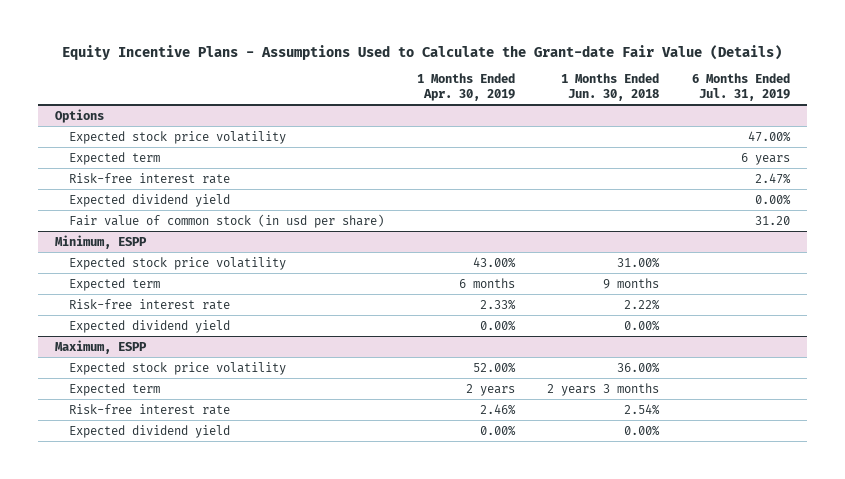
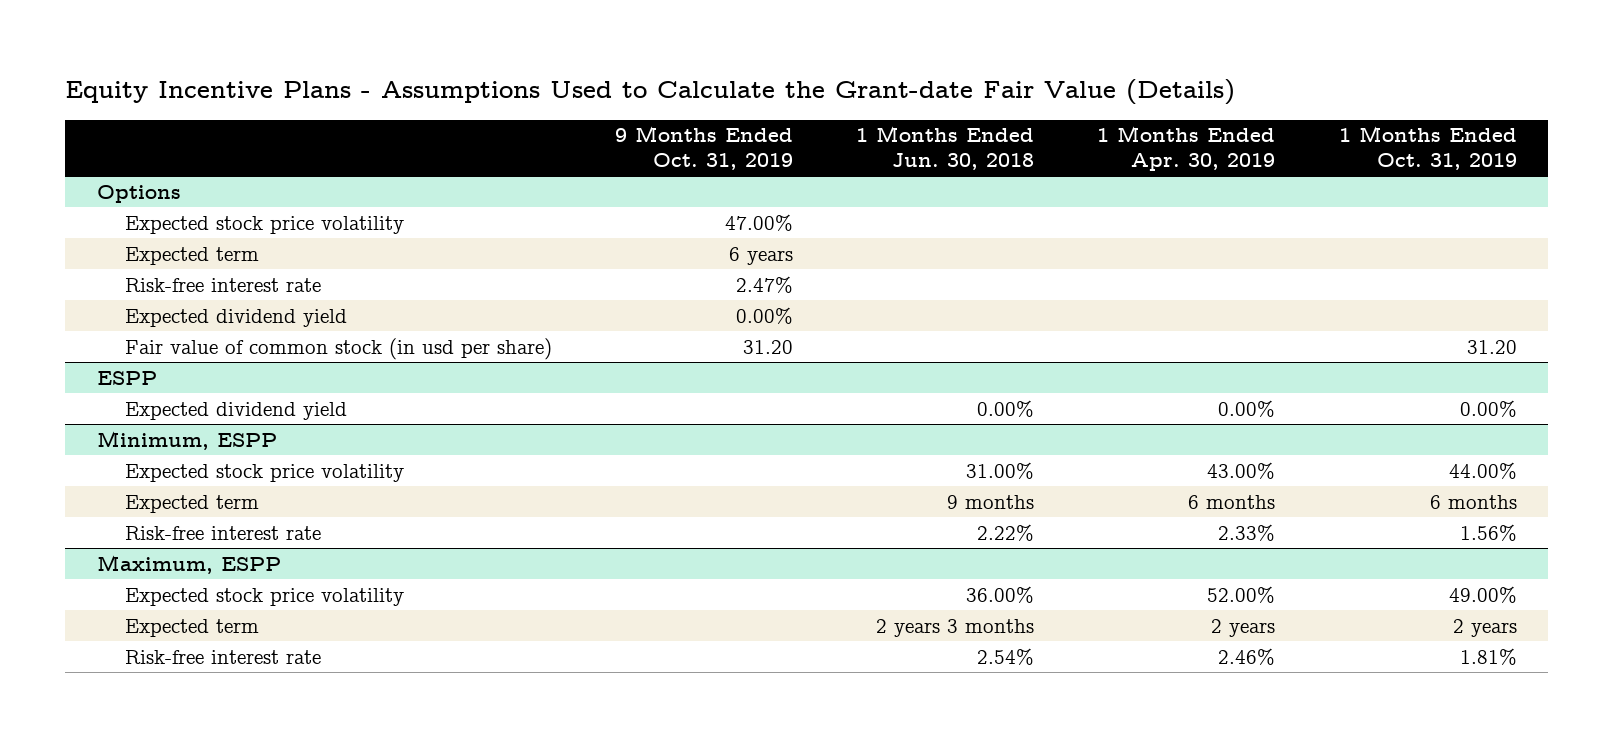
- | 1 Months Ended Apr. 30, 2019 | 1 Months Ended Jun. 30, 2018 | 6 Months Ended Jul. 31, 2019
+ | 9 Months Ended Oct. 31, 2019 | 1 Months Ended Jun. 30, 2018 | 1 Months Ended Apr. 30, 2019 | 1 Months Ended Oct. 31, 2019
+ ESPP
+ Expected dividend yield | | 0.00% | 0.00% | 0.00%
@ Minimum, ESPP
- Expected dividend yield | 0.00% | 0.00% |
@ Maximum, ESPP
- Expected dividend yield | 0.00% | 0.00% |

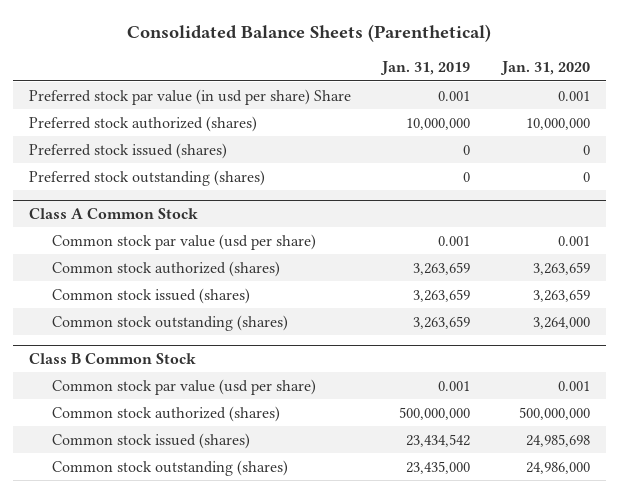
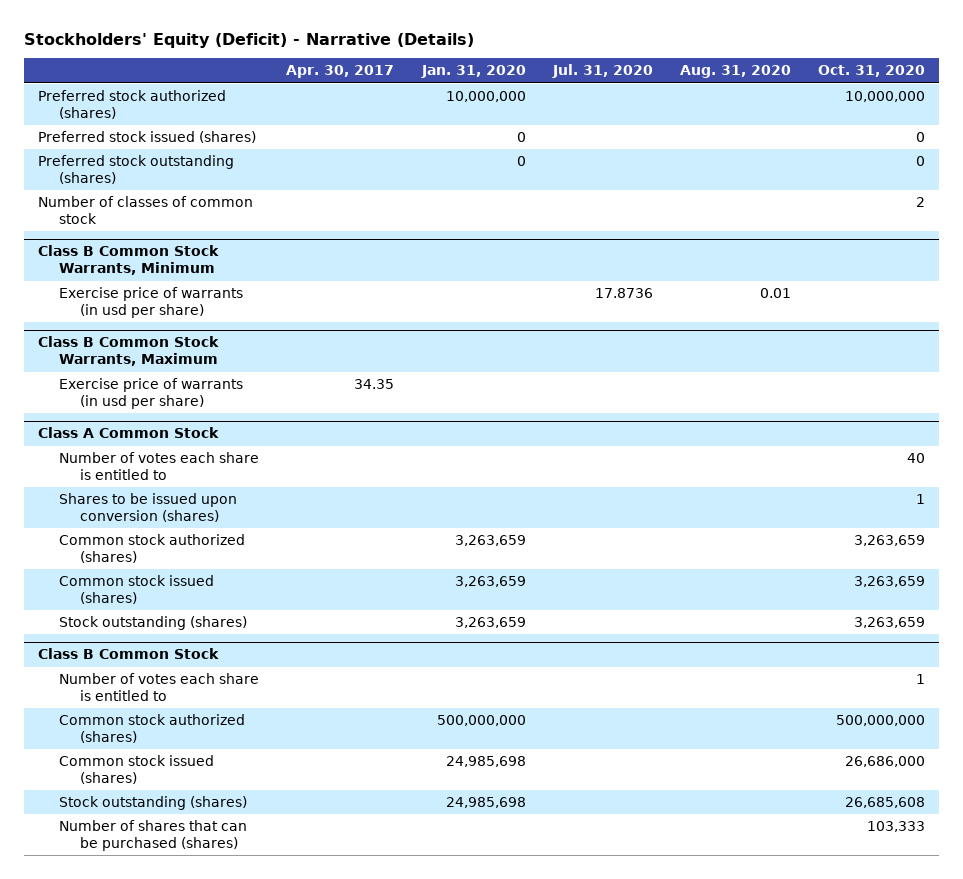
- Consolidated Balance Sheets (Parenthetical)
+ Stockholders' Equity (Deficit) - Narrative (Details)
- | Jan. 31, 2019 | Jan. 31, 2020
+ | Apr. 30, 2017 | Jan. 31, 2020 | Jul. 31, 2020 | Aug. 31, 2020 | Oct. 31, 2020
- Preferred stock par value (in usd per share) Share | 0.001 | 0.001
+ Number of classes of common stock | | | | | 2
+ Class B Common Stock Warrants, Minimum
+ Exercise price of warrants (in usd per share) | | | 17.8736 | 0.01 |
+ Class B Common Stock Warrants, Maximum
+ Exercise price of warrants (in usd per share) | 34.35 | | | |
@ Class A Common Stock
- Common stock par value (usd per share) | 0.001 | 0.001
+ Number of votes each share is entitled to | | | | | 40
+ Shares to be issued upon conversion (shares) | | | | | 1
- Common stock outstanding (shares) | 3,263,659 | 3,264,000
+ Stock outstanding (shares) | | 3,263,659 | | | 3,263,659
@ Class B Common Stock
- Common stock par value (usd per share) | 0.001 | 0.001
+ Number of votes each share is entitled to | | | | | 1
- Common stock outstanding (shares) | 23,435,000 | 24,986,000
+ Stock outstanding (shares) | | 24,985,698 | | | 26,685,608
+ Number of shares that can be purchased (shares) | | | | | 103,333

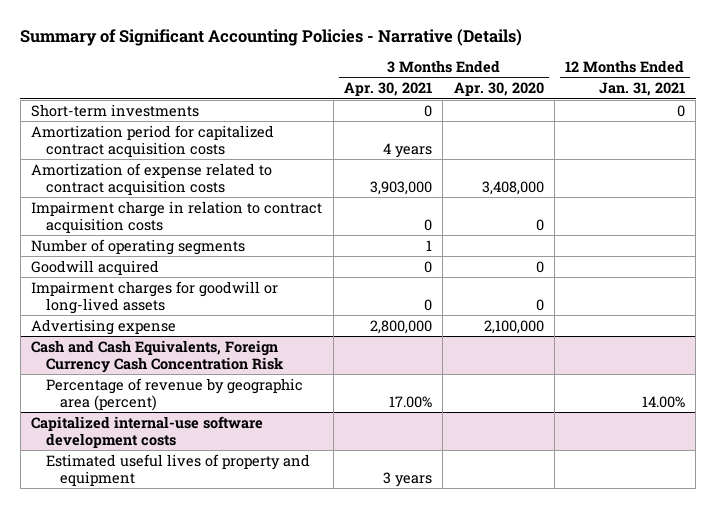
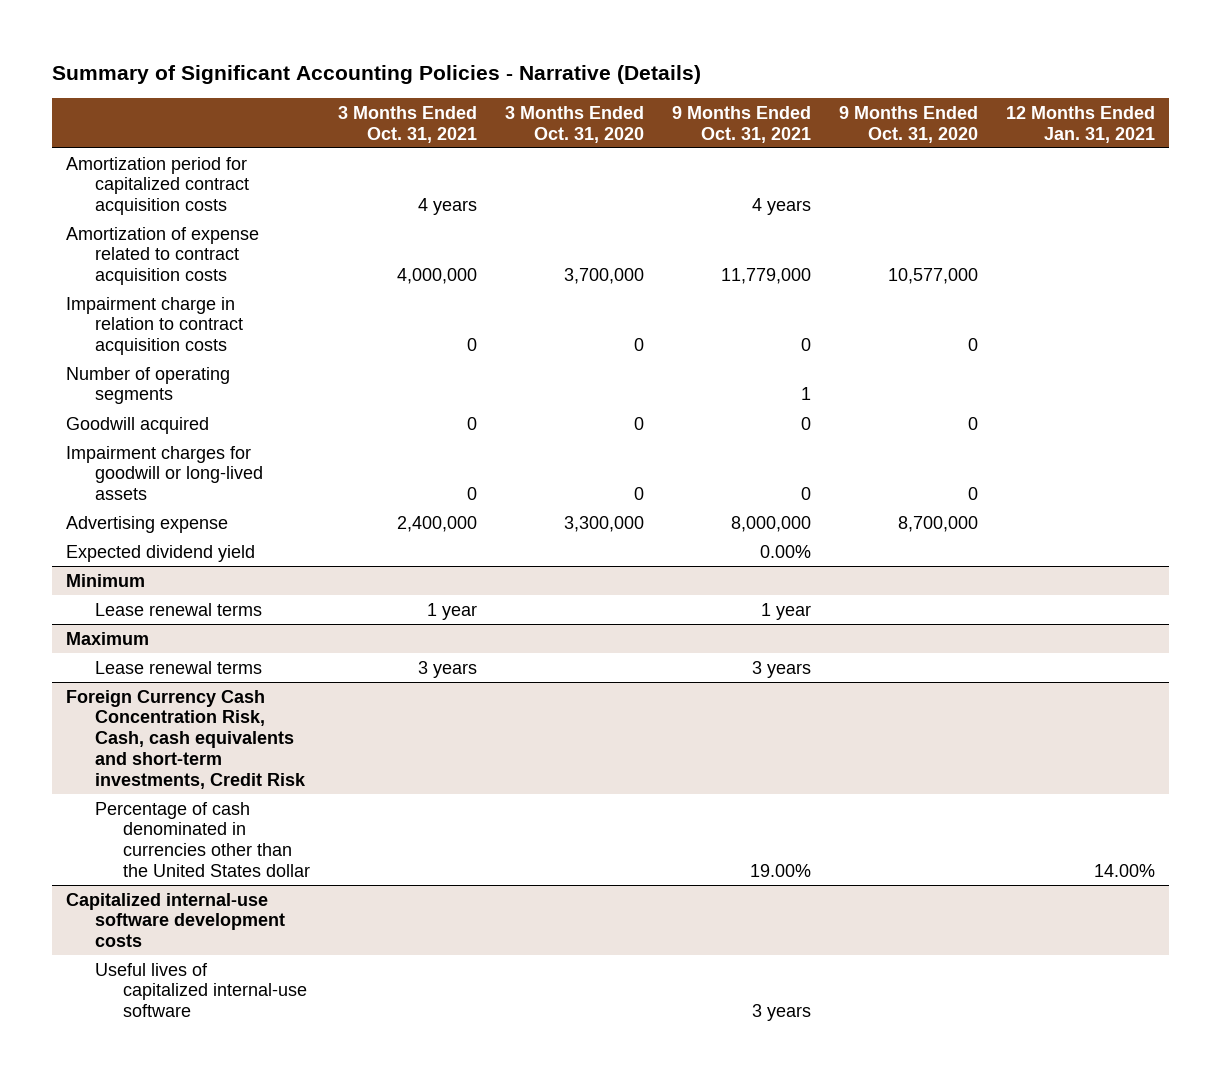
- | 3 Months Ended Apr. 30, 2021 | 3 Months Ended Apr. 30, 2020 | 12 Months Ended Jan. 31, 2021
+ | 3 Months Ended Oct. 31, 2021 | 3 Months Ended Oct. 31, 2020 | 9 Months Ended Oct. 31, 2021 | 9 Months Ended Oct. 31, 2020 | 12 Months Ended Jan. 31, 2021
- Short-term investments | 0 | | 0
- Cash and Cash Equivalents, Foreign Currency Cash Concentration Risk
- Percentage of revenue by geographic area (percent) | 17.00% | | 14.00%
+ Expected dividend yield | | | 0.00% | |
+ Minimum
+ Lease renewal terms | 1 year | | 1 year | |
+ Maximum
+ Lease renewal terms | 3 years | | 3 years | |
+ Foreign Currency Cash Concentration Risk, Cash, cash equivalents and short-term investments, Credit Risk
+ Percentage of cash denominated in currencies other than the United States dollar | | | 19.00% | | 14.00%
@ Capitalized internal-use software development costs
- Estimated useful lives of property and equipment | 3 years | |
+ Useful lives of capitalized internal-use software | | | 3 years | |

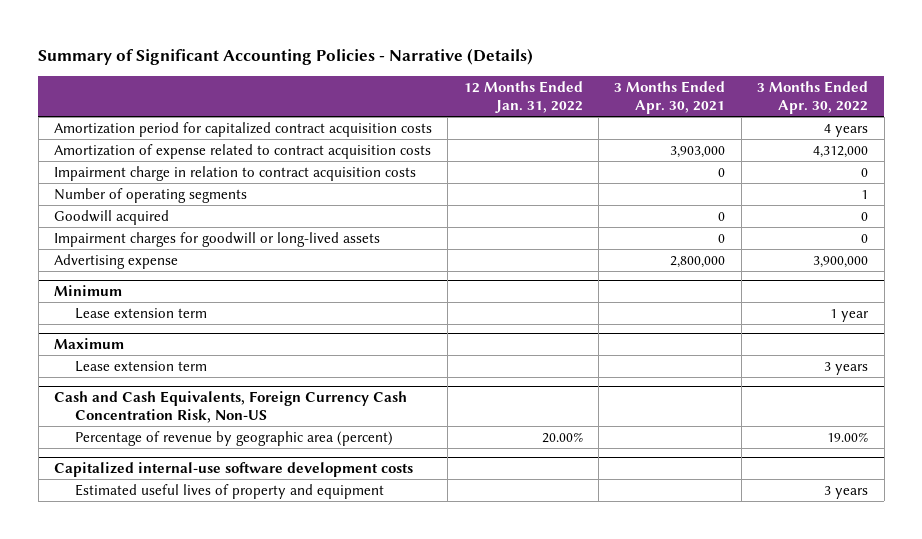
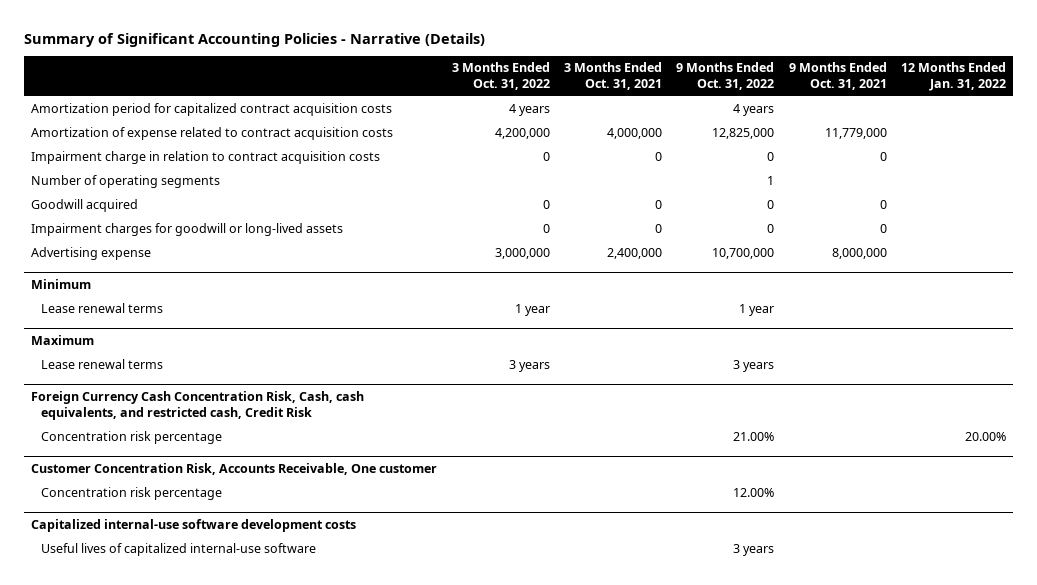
- | 12 Months Ended Jan. 31, 2022 | 3 Months Ended Apr. 30, 2021 | 3 Months Ended Apr. 30, 2022
+ | 3 Months Ended Oct. 31, 2022 | 3 Months Ended Oct. 31, 2021 | 9 Months Ended Oct. 31, 2022 | 9 Months Ended Oct. 31, 2021 | 12 Months Ended Jan. 31, 2022
@ Minimum
- Lease extension term | | | 1 year
+ Lease renewal terms | 1 year | | 1 year | |
@ Maximum
- Lease extension term | | | 3 years
- Cash and Cash Equivalents, Foreign Currency Cash Concentration Risk, Non-US
- Percentage of revenue by geographic area (percent) | 20.00% | | 19.00%
@ Maximum
+ Lease renewal terms | 3 years | | 3 years | |
+ Foreign Currency Cash Concentration Risk, Cash, cash equivalents, and restricted cash, Credit Risk
+ Concentration risk percentage | | | 21.00% | | 20.00%
+ Customer Concentration Risk, Accounts Receivable, One customer
+ Concentration risk percentage | | | 12.00% | |
@ Capitalized internal-use software development costs
- Estimated useful lives of property and equipment | | | 3 years
+ Useful lives of capitalized internal-use software | | | 3 years | |

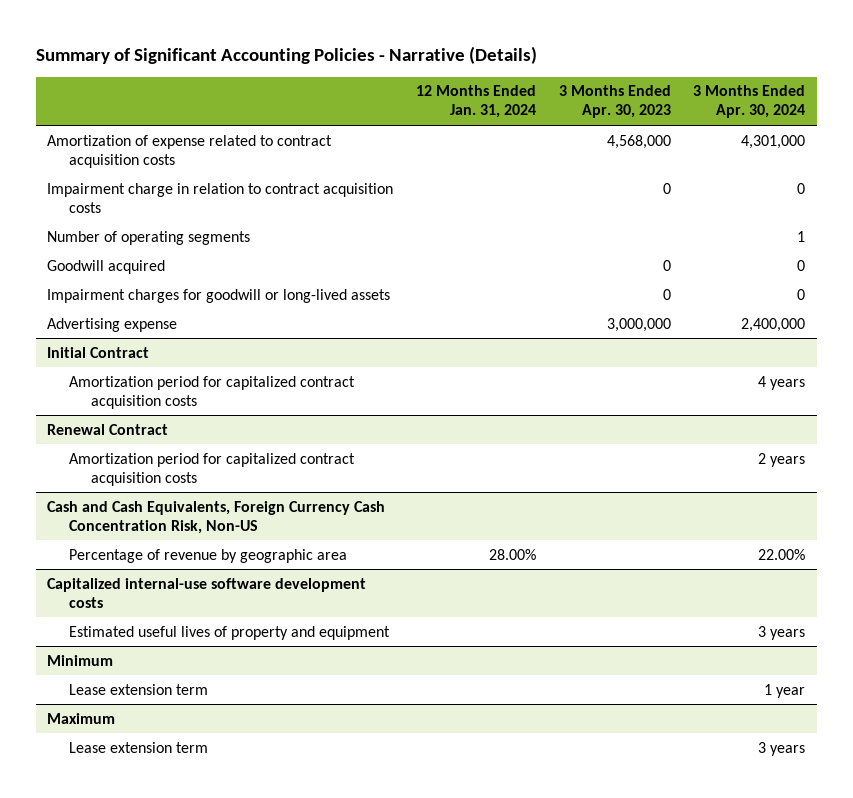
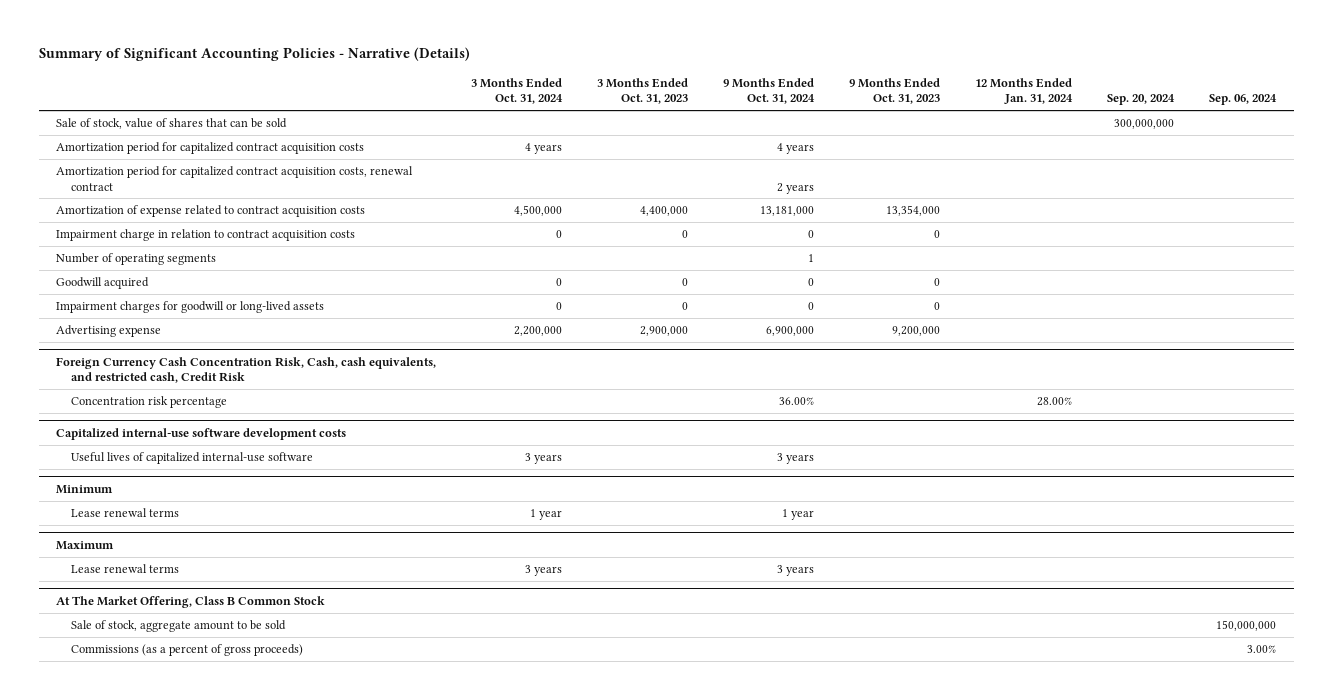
- | 12 Months Ended Jan. 31, 2024 | 3 Months Ended Apr. 30, 2023 | 3 Months Ended Apr. 30, 2024
+ | 3 Months Ended Oct. 31, 2024 | 3 Months Ended Oct. 31, 2023 | 9 Months Ended Oct. 31, 2024 | 9 Months Ended Oct. 31, 2023 | 12 Months Ended Jan. 31, 2024 | Sep. 20, 2024 | Sep. 06, 2024
+ Sale of stock, value of shares that can be sold | | | | | | 300,000,000 |
+ Amortization period for capitalized contract acquisition costs | 4 years | | 4 years | | | |
+ Amortization period for capitalized contract acquisition costs, renewal contract | | | 2 years | | | |
- Initial Contract
- Amortization period for capitalized contract acquisition costs | | | 4 years
- Renewal Contract
- Amortization period for capitalized contract acquisition costs | | | 2 years
- Cash and Cash Equivalents, Foreign Currency Cash Concentration Risk, Non-US
- Percentage of revenue by geographic area | 28.00% | | 22.00%
+ Foreign Currency Cash Concentration Risk, Cash, cash equivalents, and restricted cash, Credit Risk
+ Concentration risk percentage | | | 36.00% | | 28.00% | |
@ Capitalized internal-use software development costs
- Estimated useful lives of property and equipment | | | 3 years
+ Useful lives of capitalized internal-use software | 3 years | | 3 years | | | |
@ Minimum
- Lease extension term | | | 1 year
+ Lease renewal terms | 1 year | | 1 year | | | |
@ Maximum
- Lease extension term | | | 3 years
+ Lease renewal terms | 3 years | | 3 years | | | |
+ At The Market Offering, Class B Common Stock
+ Sale of stock, aggregate amount to be sold | | | | | | | 150,000,000
+ Commissions (as a percent of gross proceeds) | | | | | | | 3.00%

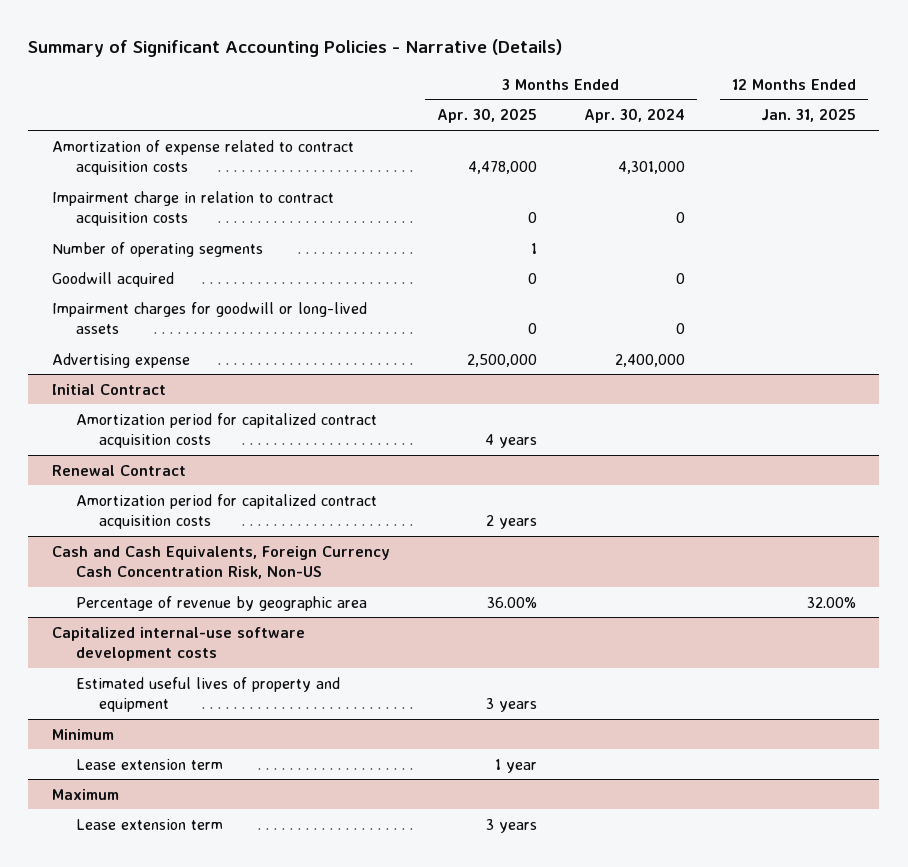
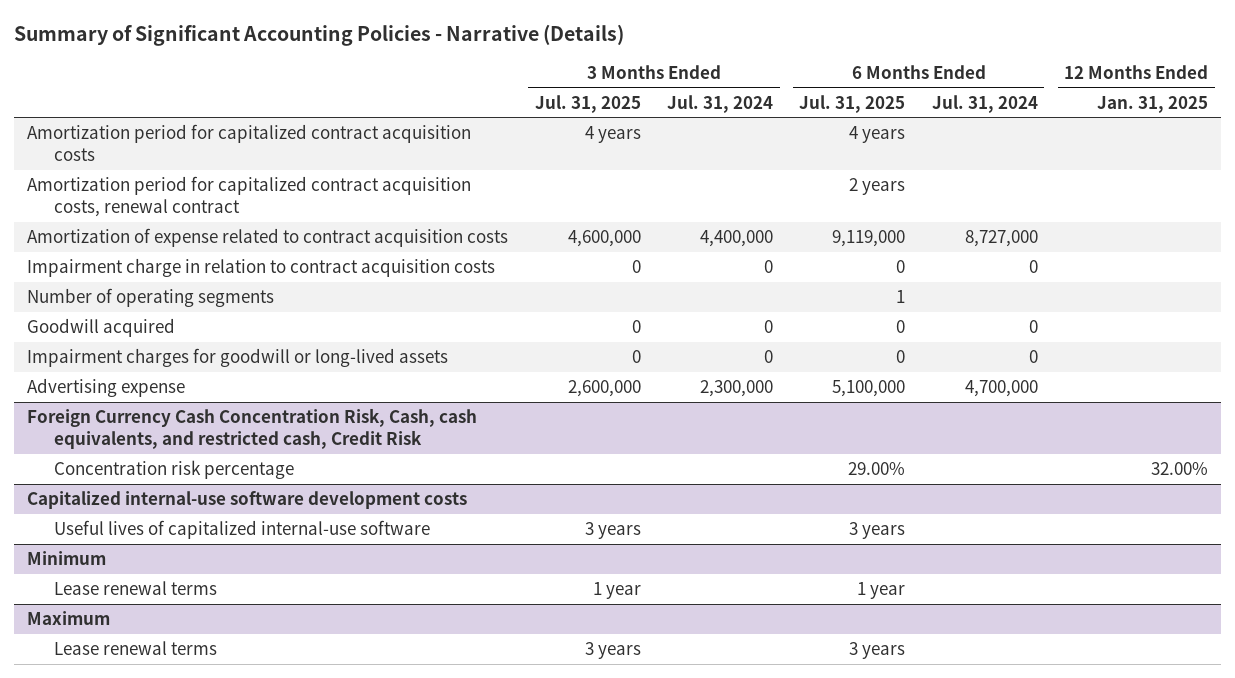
- | 3 Months Ended Apr. 30, 2025 | 3 Months Ended Apr. 30, 2024 | 12 Months Ended Jan. 31, 2025
+ | 3 Months Ended Jul. 31, 2025 | 3 Months Ended Jul. 31, 2024 | 6 Months Ended Jul. 31, 2025 | 6 Months Ended Jul. 31, 2024 | 12 Months Ended Jan. 31, 2025
+ Amortization period for capitalized contract acquisition costs | 4 years | | 4 years | |
+ Amortization period for capitalized contract acquisition costs, renewal contract | | | 2 years | |
- Initial Contract
- Amortization period for capitalized contract acquisition costs | 4 years | |
- Renewal Contract
- Amortization period for capitalized contract acquisition costs | 2 years | |
- Cash and Cash Equivalents, Foreign Currency Cash Concentration Risk, Non-US
- Percentage of revenue by geographic area | 36.00% | | 32.00%
+ Foreign Currency Cash Concentration Risk, Cash, cash equivalents, and restricted cash, Credit Risk
+ Concentration risk percentage | | | 29.00% | | 32.00%
@ Capitalized internal-use software development costs
- Estimated useful lives of property and equipment | 3 years | |
+ Useful lives of capitalized internal-use software | 3 years | | 3 years | |
@ Minimum
- Lease extension term | 1 year | |
+ Lease renewal terms | 1 year | | 1 year | |
@ Maximum
- Lease extension term | 3 years | |
+ Lease renewal terms | 3 years | | 3 years | |

